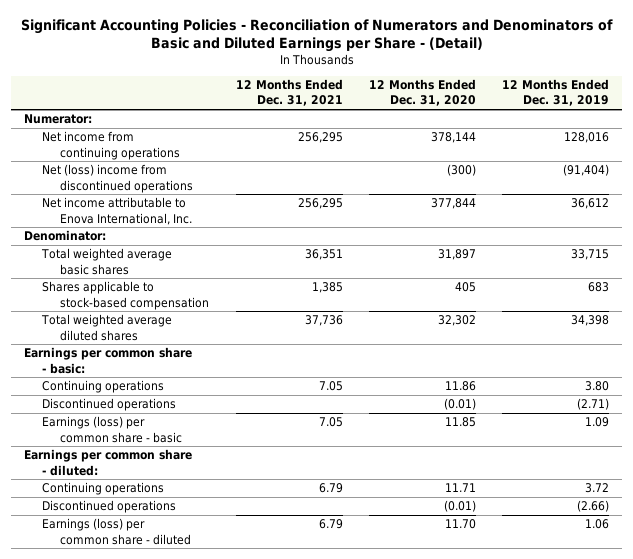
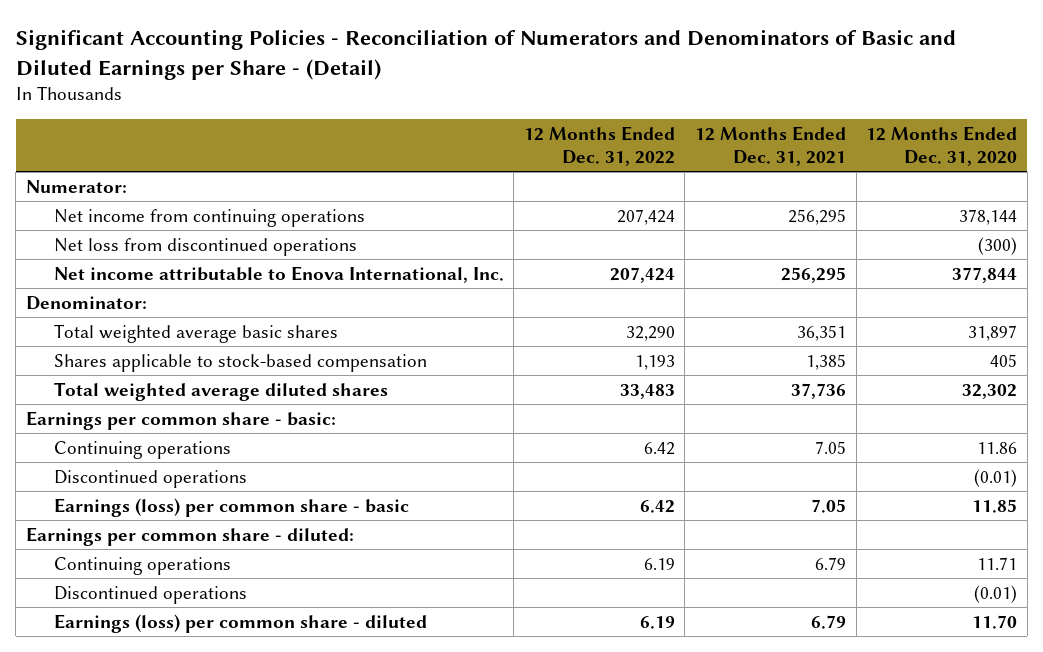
- | 12 Months Ended Dec. 31, 2021 | 12 Months Ended Dec. 31, 2020 | 12 Months Ended Dec. 31, 2019
+ | 12 Months Ended Dec. 31, 2022 | 12 Months Ended Dec. 31, 2021 | 12 Months Ended Dec. 31, 2020
- Net (loss) income from discontinued operations | | (300) | (91,404)
+ Net loss from discontinued operations | | | (300)

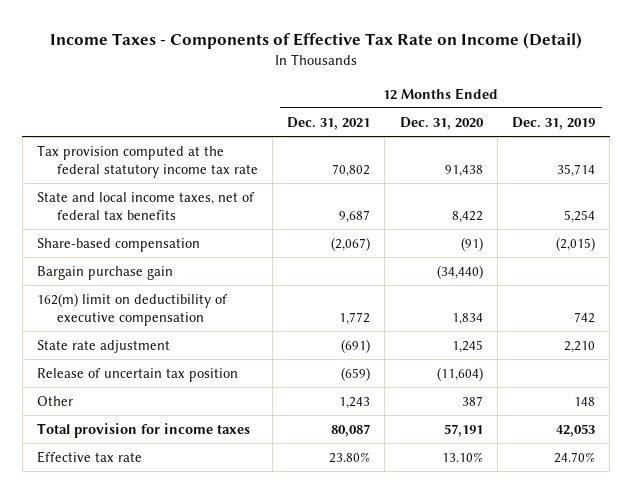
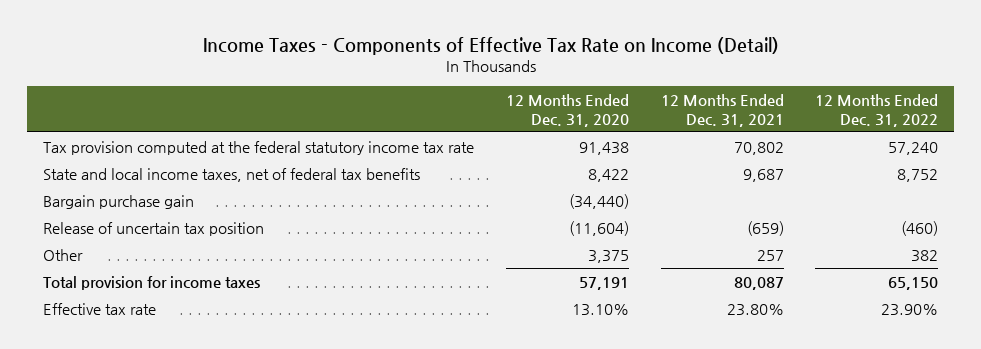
- | 12 Months Ended Dec. 31, 2021 | 12 Months Ended Dec. 31, 2020 | 12 Months Ended Dec. 31, 2019
+ | 12 Months Ended Dec. 31, 2020 | 12 Months Ended Dec. 31, 2021 | 12 Months Ended Dec. 31, 2022
- Share-based compensation | (2,067) | (91) | (2,015)
- 162(m) limit on deductibility of executive compensation | 1,772 | 1,834 | 742
- State rate adjustment | (691) | 1,245 | 2,210
- Other | 1,243 | 387 | 148
+ Other | 3,375 | 257 | 382

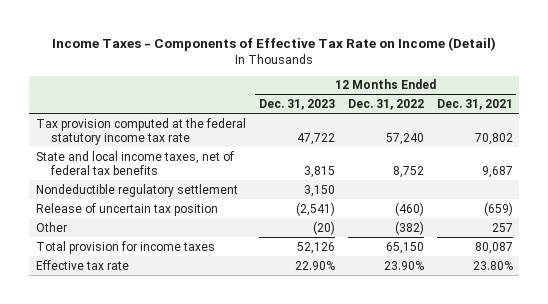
- | 12 Months Ended Dec. 31, 2020 | 12 Months Ended Dec. 31, 2021 | 12 Months Ended Dec. 31, 2022
+ | 12 Months Ended Dec. 31, 2023 | 12 Months Ended Dec. 31, 2022 | 12 Months Ended Dec. 31, 2021
- Bargain purchase gain | (34,440) | |
+ Nondeductible regulatory settlement | 3,150 | |
- Other | 3,375 | 257 | 382
+ Other | (20) | (382) | 257

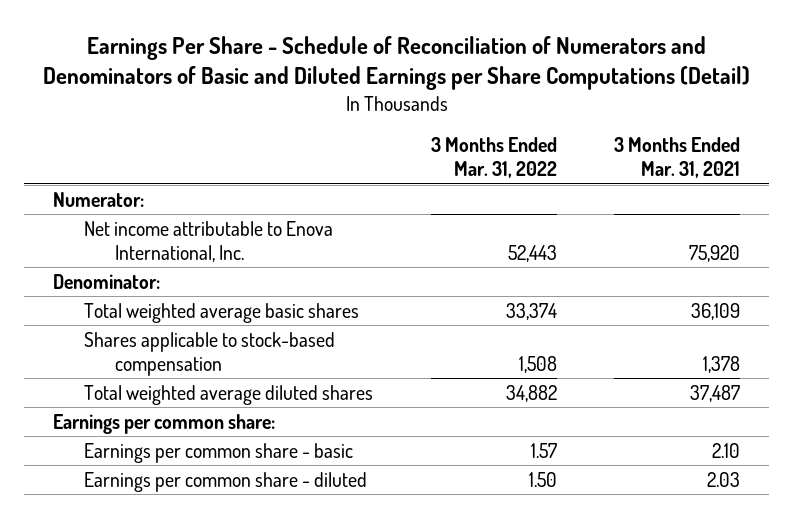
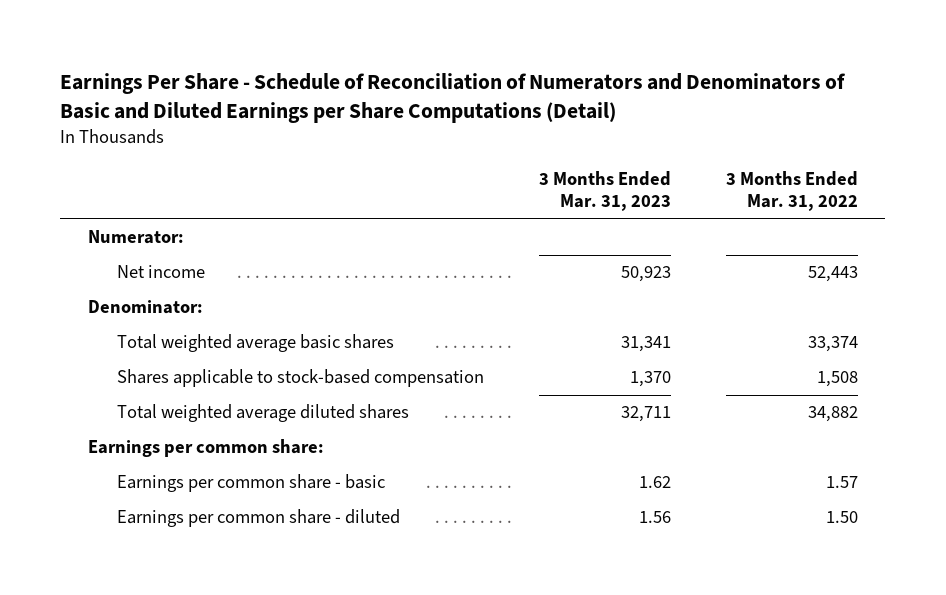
- | 3 Months Ended Mar. 31, 2022 | 3 Months Ended Mar. 31, 2021
+ | 3 Months Ended Mar. 31, 2023 | 3 Months Ended Mar. 31, 2022
- Net income attributable to Enova International, Inc. | 52,443 | 75,920
+ Net income | 50,923 | 52,443

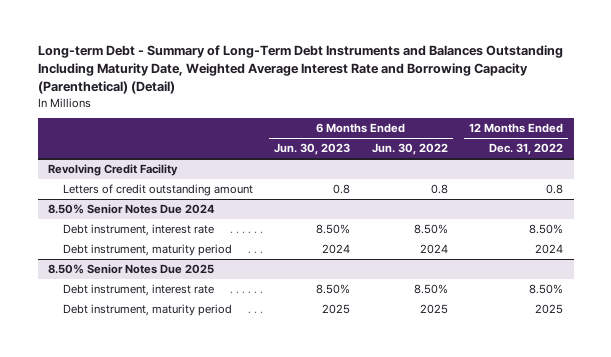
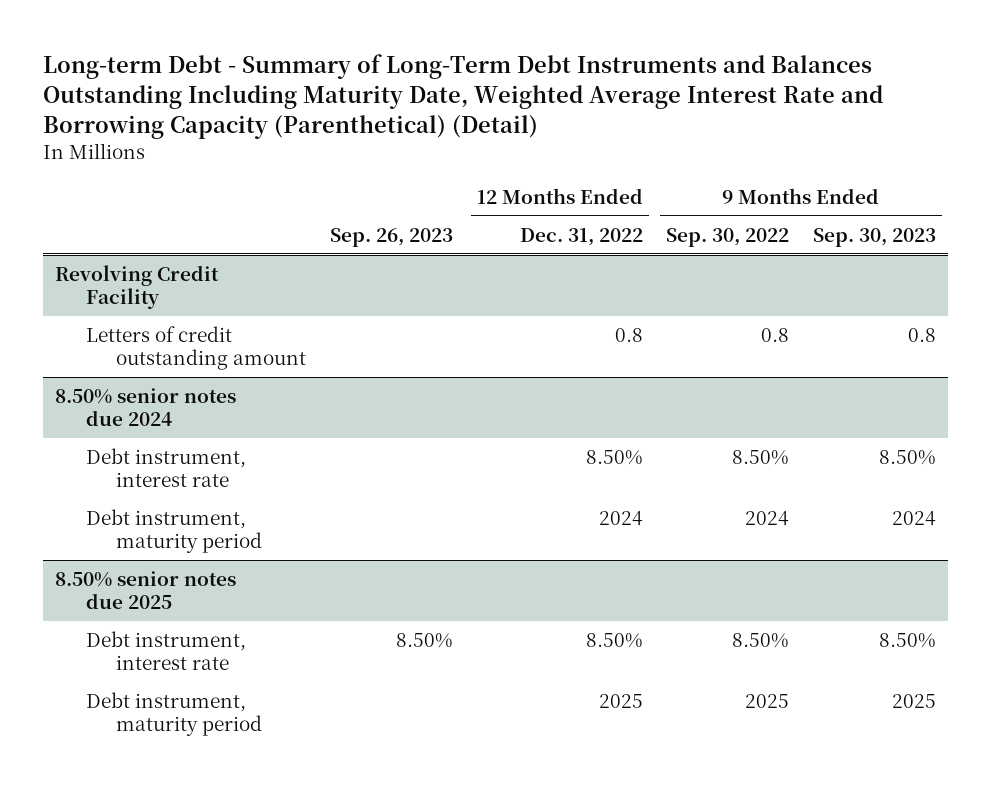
- | 6 Months Ended Jun. 30, 2023 | 6 Months Ended Jun. 30, 2022 | 12 Months Ended Dec. 31, 2022
+ | Sep. 26, 2023 | 12 Months Ended Dec. 31, 2022 | 9 Months Ended Sep. 30, 2022 | 9 Months Ended Sep. 30, 2023
- 8.50% Senior Notes Due 2024
+ 8.50% senior notes due 2024
- 8.50% Senior Notes Due 2025
+ 8.50% senior notes due 2025

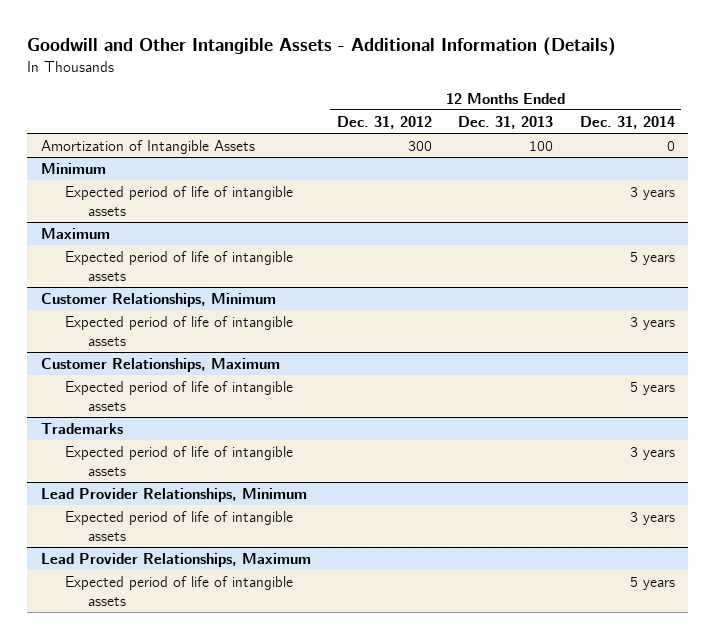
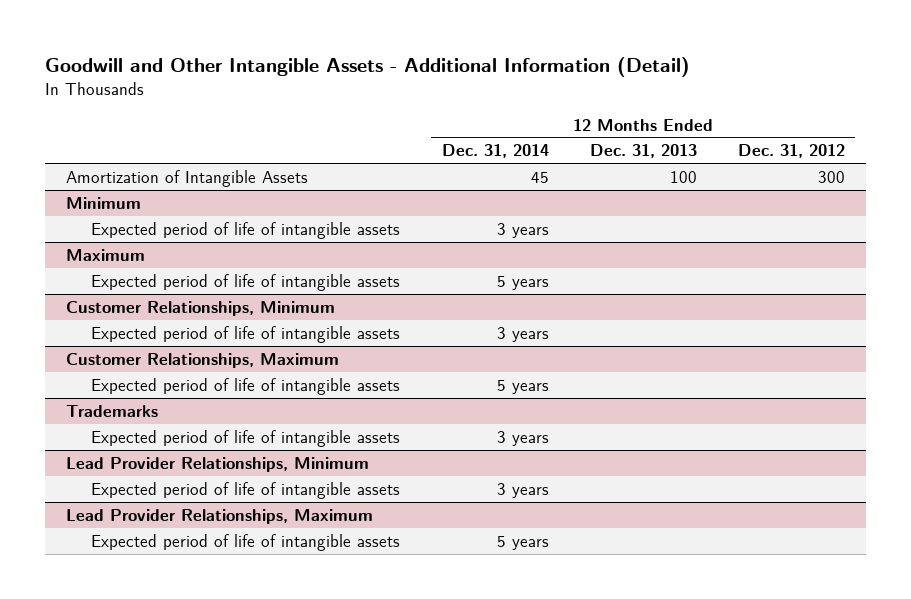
- Goodwill and Other Intangible Assets - Additional Information (Details)
+ Goodwill and Other Intangible Assets - Additional Information (Detail)
- | 12 Months Ended Dec. 31, 2012 | 12 Months Ended Dec. 31, 2013 | 12 Months Ended Dec. 31, 2014
+ | 12 Months Ended Dec. 31, 2014 | 12 Months Ended Dec. 31, 2013 | 12 Months Ended Dec. 31, 2012
- Amortization of Intangible Assets | 300 | 100 | 0
+ Amortization of Intangible Assets | 45 | 100 | 300

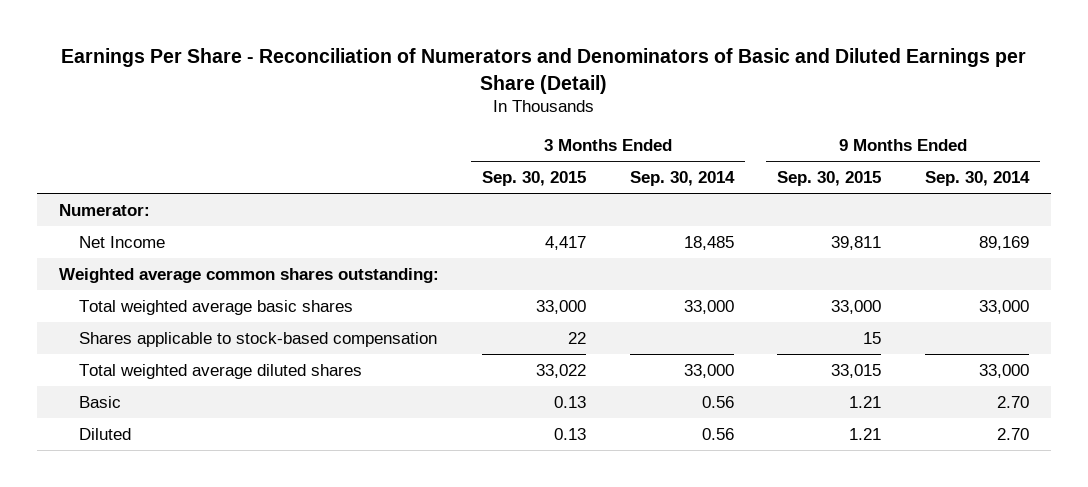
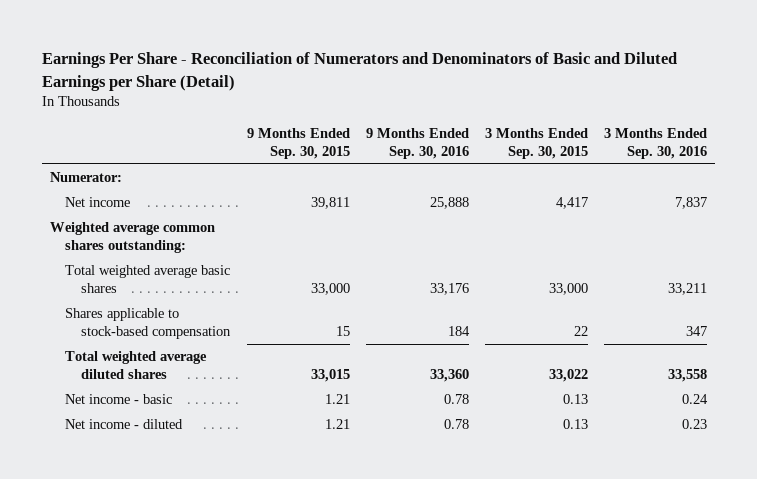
- | 3 Months Ended Sep. 30, 2015 | 3 Months Ended Sep. 30, 2014 | 9 Months Ended Sep. 30, 2015 | 9 Months Ended Sep. 30, 2014
+ | 9 Months Ended Sep. 30, 2015 | 9 Months Ended Sep. 30, 2016 | 3 Months Ended Sep. 30, 2015 | 3 Months Ended Sep. 30, 2016
- Net Income | 4,417 | 18,485 | 39,811 | 89,169
+ Net income | 39,811 | 25,888 | 4,417 | 7,837
- Basic | 0.13 | 0.56 | 1.21 | 2.70
- Diluted | 0.13 | 0.56 | 1.21 | 2.70
+ Net income - basic | 1.21 | 0.78 | 0.13 | 0.24
+ Net income - diluted | 1.21 | 0.78 | 0.13 | 0.23

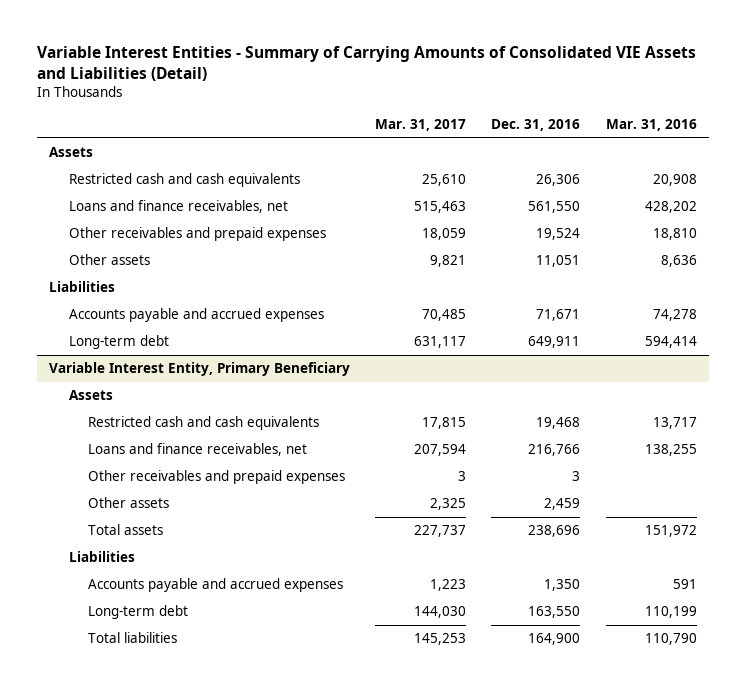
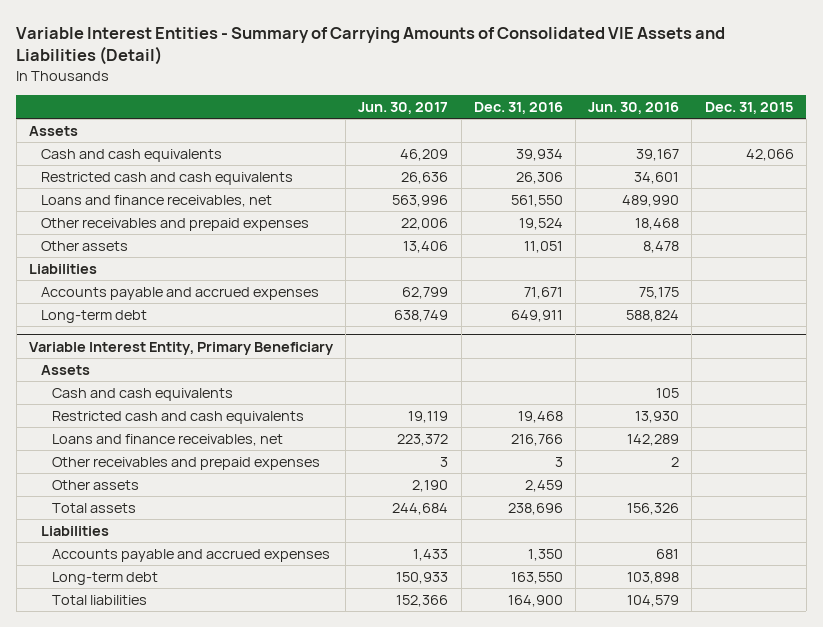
- | Mar. 31, 2017 | Dec. 31, 2016 | Mar. 31, 2016
+ | Jun. 30, 2017 | Dec. 31, 2016 | Jun. 30, 2016 | Dec. 31, 2015
+ Cash and cash equivalents | 46,209 | 39,934 | 39,167 | 42,066
@ Variable Interest Entity, Primary Beneficiary
+ Cash and cash equivalents | | | 105 |

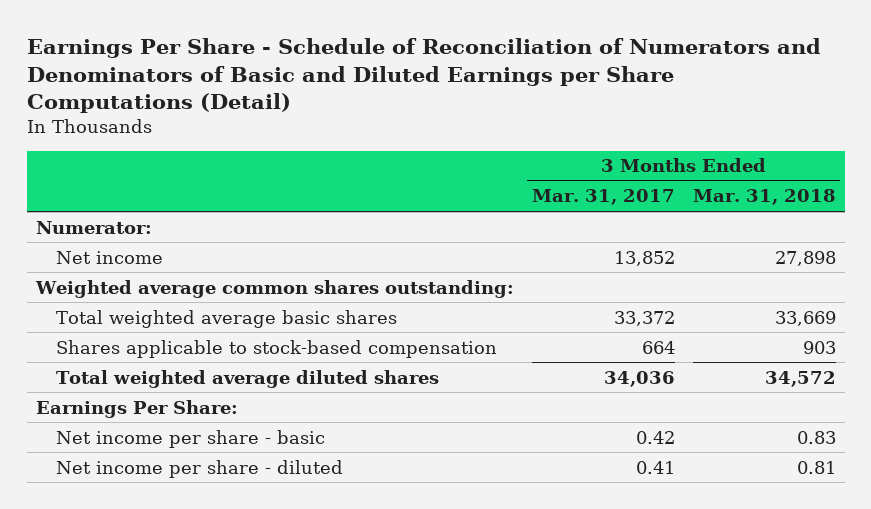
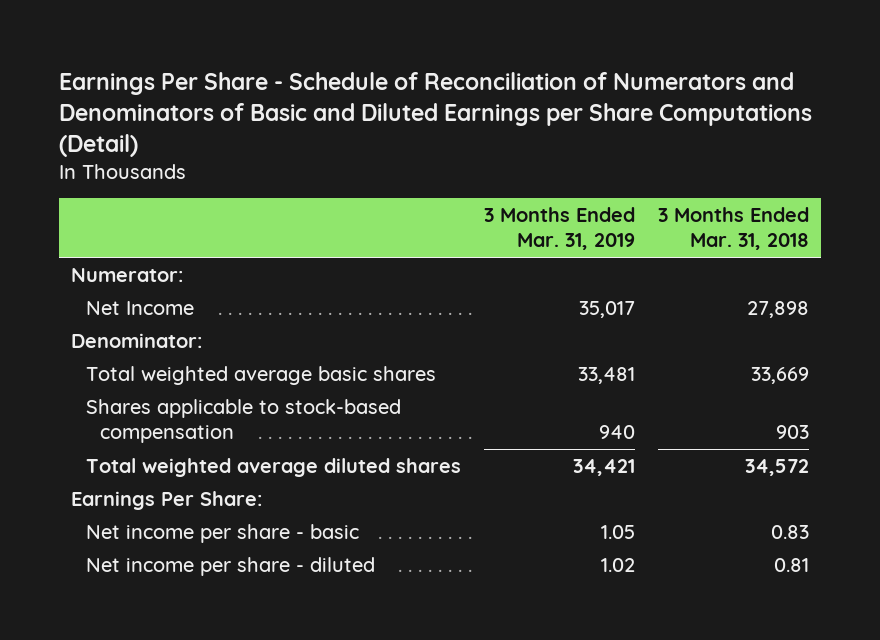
- | 3 Months Ended Mar. 31, 2017 | 3 Months Ended Mar. 31, 2018
+ | 3 Months Ended Mar. 31, 2019 | 3 Months Ended Mar. 31, 2018
- Net income | 13,852 | 27,898
- Weighted average common shares outstanding:
+ Net Income | 35,017 | 27,898
+ Denominator:

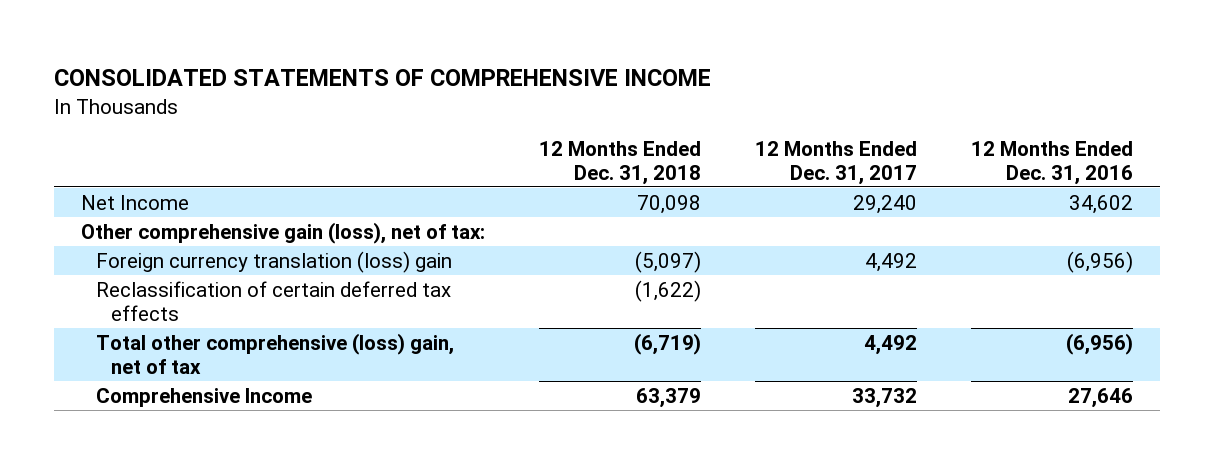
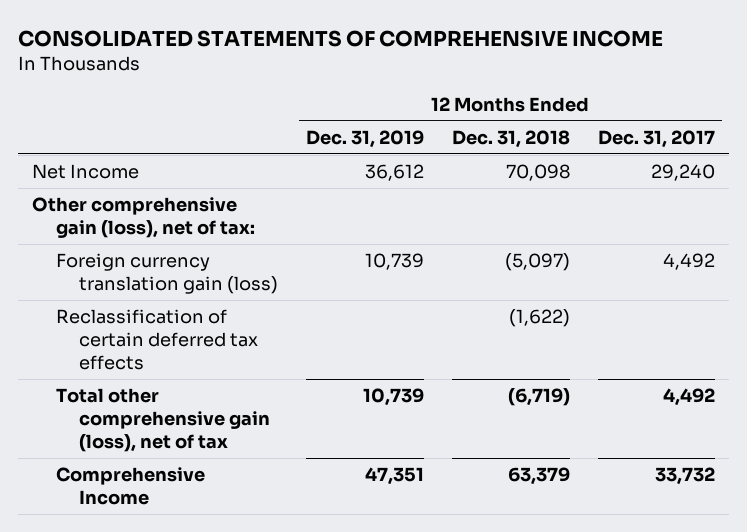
- | 12 Months Ended Dec. 31, 2018 | 12 Months Ended Dec. 31, 2017 | 12 Months Ended Dec. 31, 2016
+ | 12 Months Ended Dec. 31, 2019 | 12 Months Ended Dec. 31, 2018 | 12 Months Ended Dec. 31, 2017
- Foreign currency translation (loss) gain | (5,097) | 4,492 | (6,956)
+ Foreign currency translation gain (loss) | 10,739 | (5,097) | 4,492
- Total other comprehensive (loss) gain, net of tax | (6,719) | 4,492 | (6,956)
+ Total other comprehensive gain (loss), net of tax | 10,739 | (6,719) | 4,492

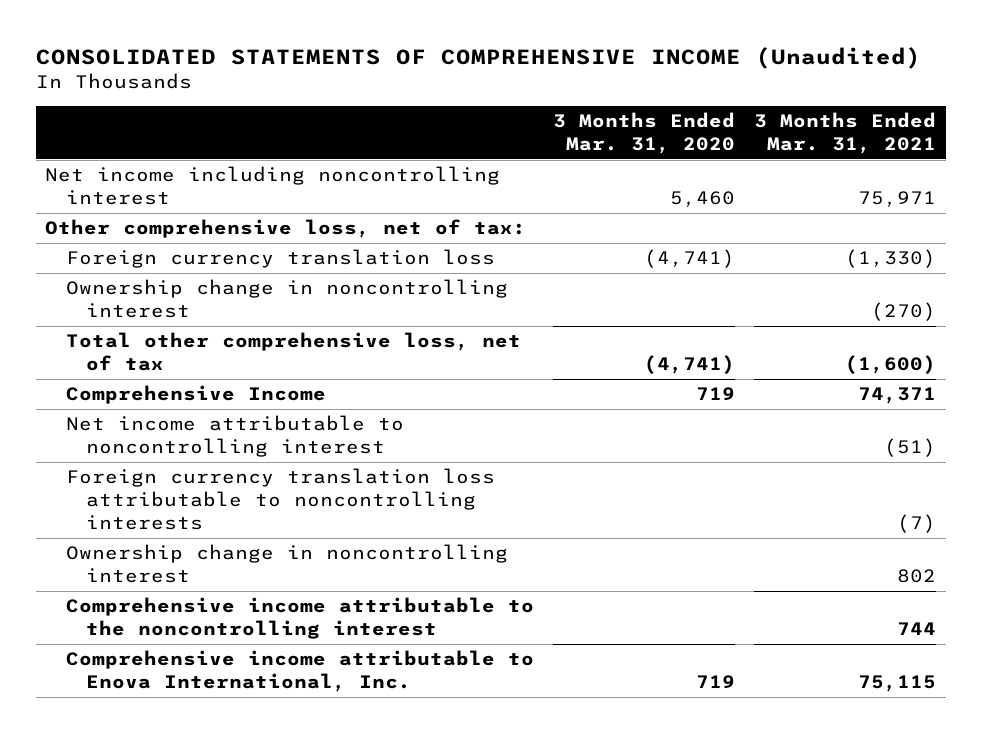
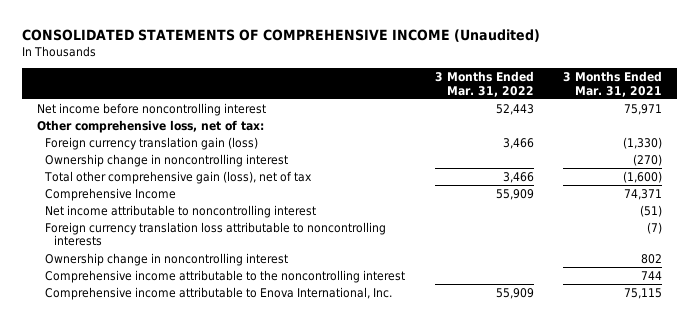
- | 3 Months Ended Mar. 31, 2020 | 3 Months Ended Mar. 31, 2021
+ | 3 Months Ended Mar. 31, 2022 | 3 Months Ended Mar. 31, 2021
- Net income including noncontrolling interest | 5,460 | 75,971
+ Net income before noncontrolling interest | 52,443 | 75,971
- Foreign currency translation loss | (4,741) | (1,330)
+ Foreign currency translation gain (loss) | 3,466 | (1,330)
- Total other comprehensive loss, net of tax | (4,741) | (1,600)
+ Total other comprehensive gain (loss), net of tax | 3,466 | (1,600)

